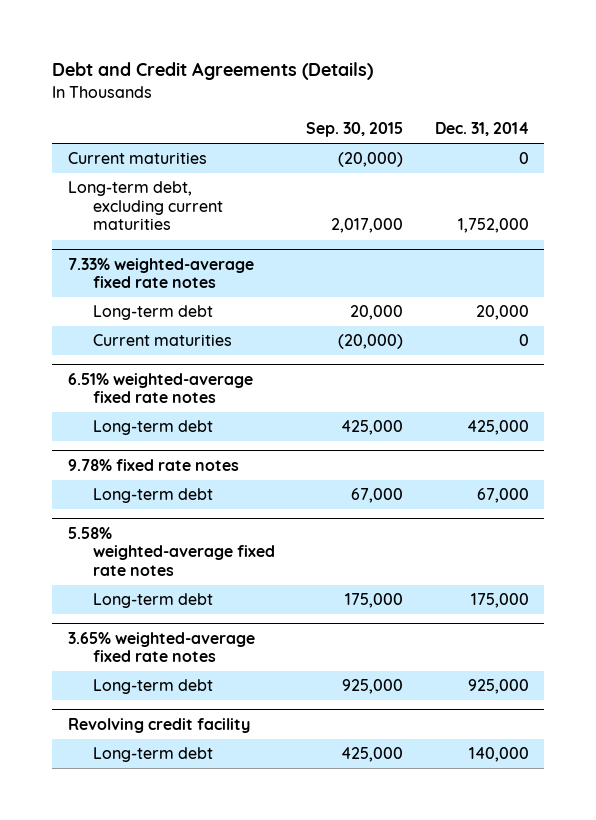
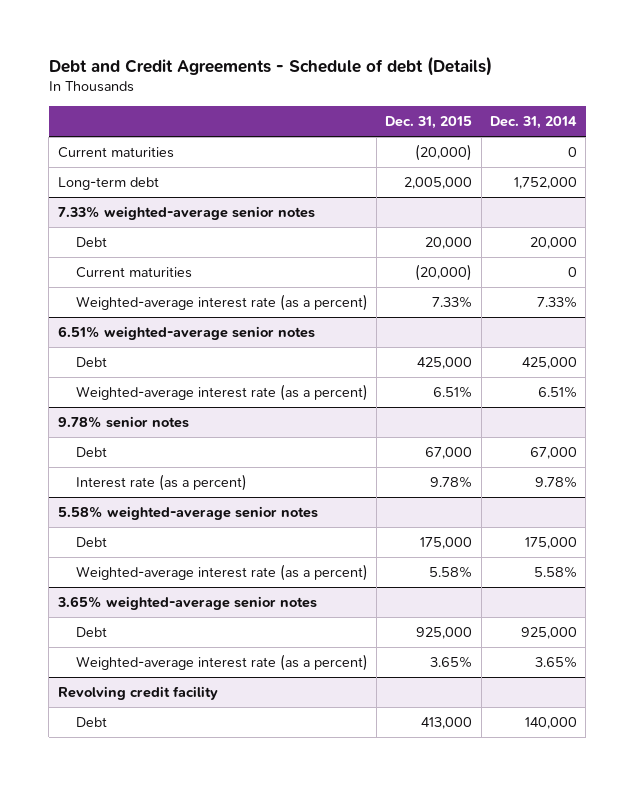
- Debt and Credit Agreements (Details)
+ Debt and Credit Agreements - Schedule of debt (Details)
- | Sep. 30, 2015 | Dec. 31, 2014
+ | Dec. 31, 2015 | Dec. 31, 2014
- Long-term debt, excluding current maturities | 2,017,000 | 1,752,000
- 7.33% weighted-average fixed rate notes
- Long-term debt | 20,000 | 20,000
+ Long-term debt | 2,005,000 | 1,752,000
+ 7.33% weighted-average senior notes
+ Debt | 20,000 | 20,000
- 6.51% weighted-average fixed rate notes
- Long-term debt | 425,000 | 425,000
- 9.78% fixed rate notes
- Long-term debt | 67,000 | 67,000
- 5.58% weighted-average fixed rate notes
- Long-term debt | 175,000 | 175,000
- 3.65% weighted-average fixed rate notes
- Long-term debt | 925,000 | 925,000
+ Weighted-average interest rate (as a percent) | 7.33% | 7.33%
+ 6.51% weighted-average senior notes
+ Debt | 425,000 | 425,000
+ Weighted-average interest rate (as a percent) | 6.51% | 6.51%
+ 9.78% senior notes
+ Debt | 67,000 | 67,000
+ Interest rate (as a percent) | 9.78% | 9.78%
+ 5.58% weighted-average senior notes
+ Debt | 175,000 | 175,000
+ Weighted-average interest rate (as a percent) | 5.58% | 5.58%
+ 3.65% weighted-average senior notes
+ Debt | 925,000 | 925,000
+ Weighted-average interest rate (as a percent) | 3.65% | 3.65%
@ Revolving credit facility
- Long-term debt | 425,000 | 140,000
+ Debt | 413,000 | 140,000

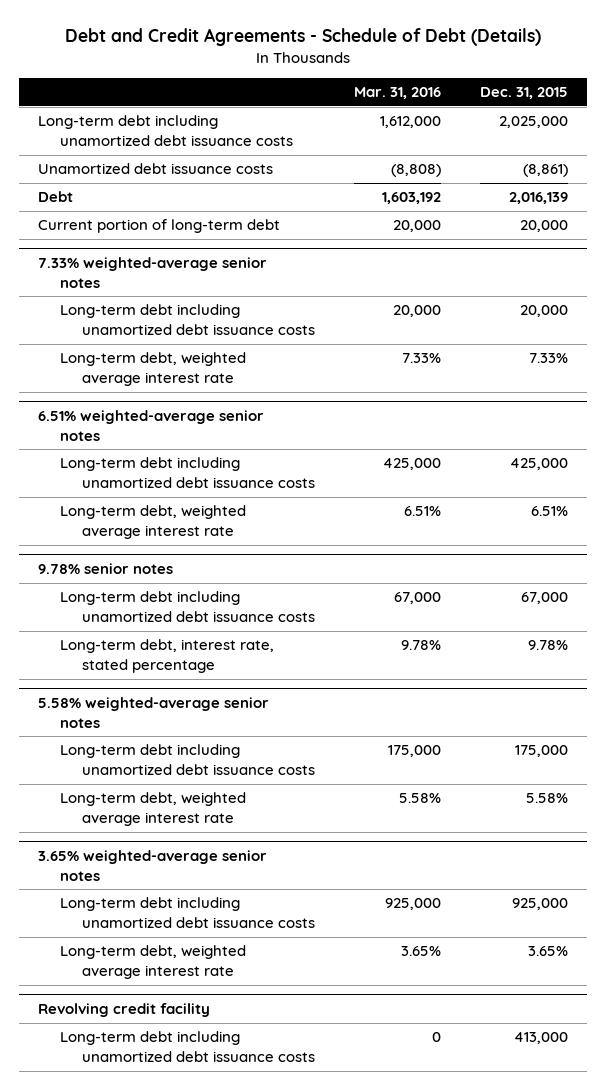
- Debt and Credit Agreements - Schedule of debt (Details)
+ Debt and Credit Agreements - Schedule of Debt (Details)
- | Dec. 31, 2015 | Dec. 31, 2014
+ | Mar. 31, 2016 | Dec. 31, 2015
- Current maturities | (20,000) | 0
- Long-term debt | 2,005,000 | 1,752,000
+ Long-term debt including unamortized debt issuance costs | 1,612,000 | 2,025,000
+ Unamortized debt issuance costs | (8,808) | (8,861)
+ Debt | 1,603,192 | 2,016,139
+ Current portion of long-term debt | 20,000 | 20,000
@ 7.33% weighted-average senior notes
- Debt | 20,000 | 20,000
- Current maturities | (20,000) | 0
- Weighted-average interest rate (as a percent) | 7.33% | 7.33%
+ Long-term debt including unamortized debt issuance costs | 20,000 | 20,000
+ Long-term debt, weighted average interest rate | 7.33% | 7.33%
@ 6.51% weighted-average senior notes
- Debt | 425,000 | 425,000
- Weighted-average interest rate (as a percent) | 6.51% | 6.51%
+ Long-term debt including unamortized debt issuance costs | 425,000 | 425,000
+ Long-term debt, weighted average interest rate | 6.51% | 6.51%
@ 9.78% senior notes
- Debt | 67,000 | 67,000
- Interest rate (as a percent) | 9.78% | 9.78%
+ Long-term debt including unamortized debt issuance costs | 67,000 | 67,000
+ Long-term debt, interest rate, stated percentage | 9.78% | 9.78%
@ 5.58% weighted-average senior notes
- Debt | 175,000 | 175,000
- Weighted-average interest rate (as a percent) | 5.58% | 5.58%
+ Long-term debt including unamortized debt issuance costs | 175,000 | 175,000
+ Long-term debt, weighted average interest rate | 5.58% | 5.58%
@ 3.65% weighted-average senior notes
- Debt | 925,000 | 925,000
- Weighted-average interest rate (as a percent) | 3.65% | 3.65%
+ Long-term debt including unamortized debt issuance costs | 925,000 | 925,000
+ Long-term debt, weighted average interest rate | 3.65% | 3.65%
@ Revolving credit facility
- Debt | 413,000 | 140,000
+ Long-term debt including unamortized debt issuance costs | 0 | 413,000

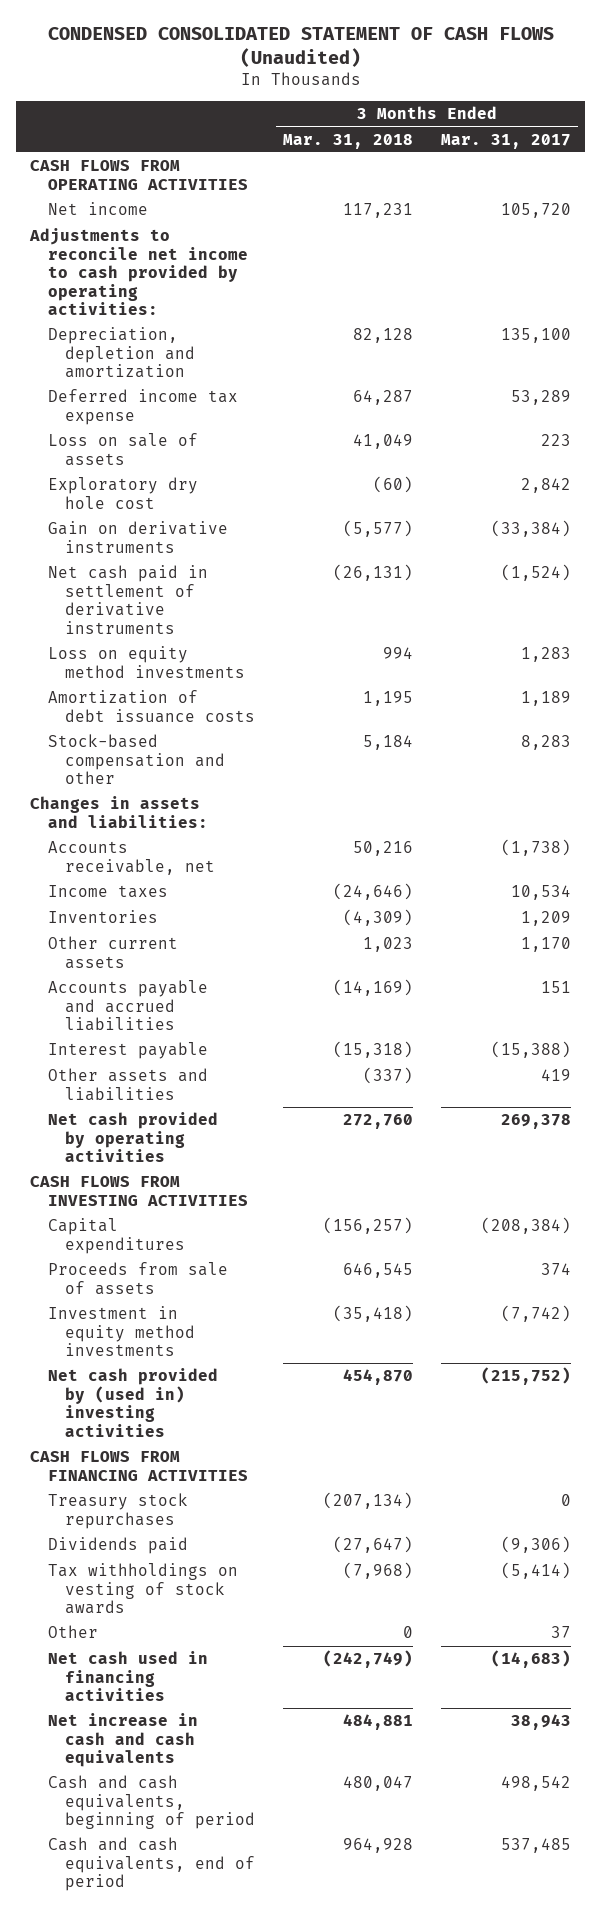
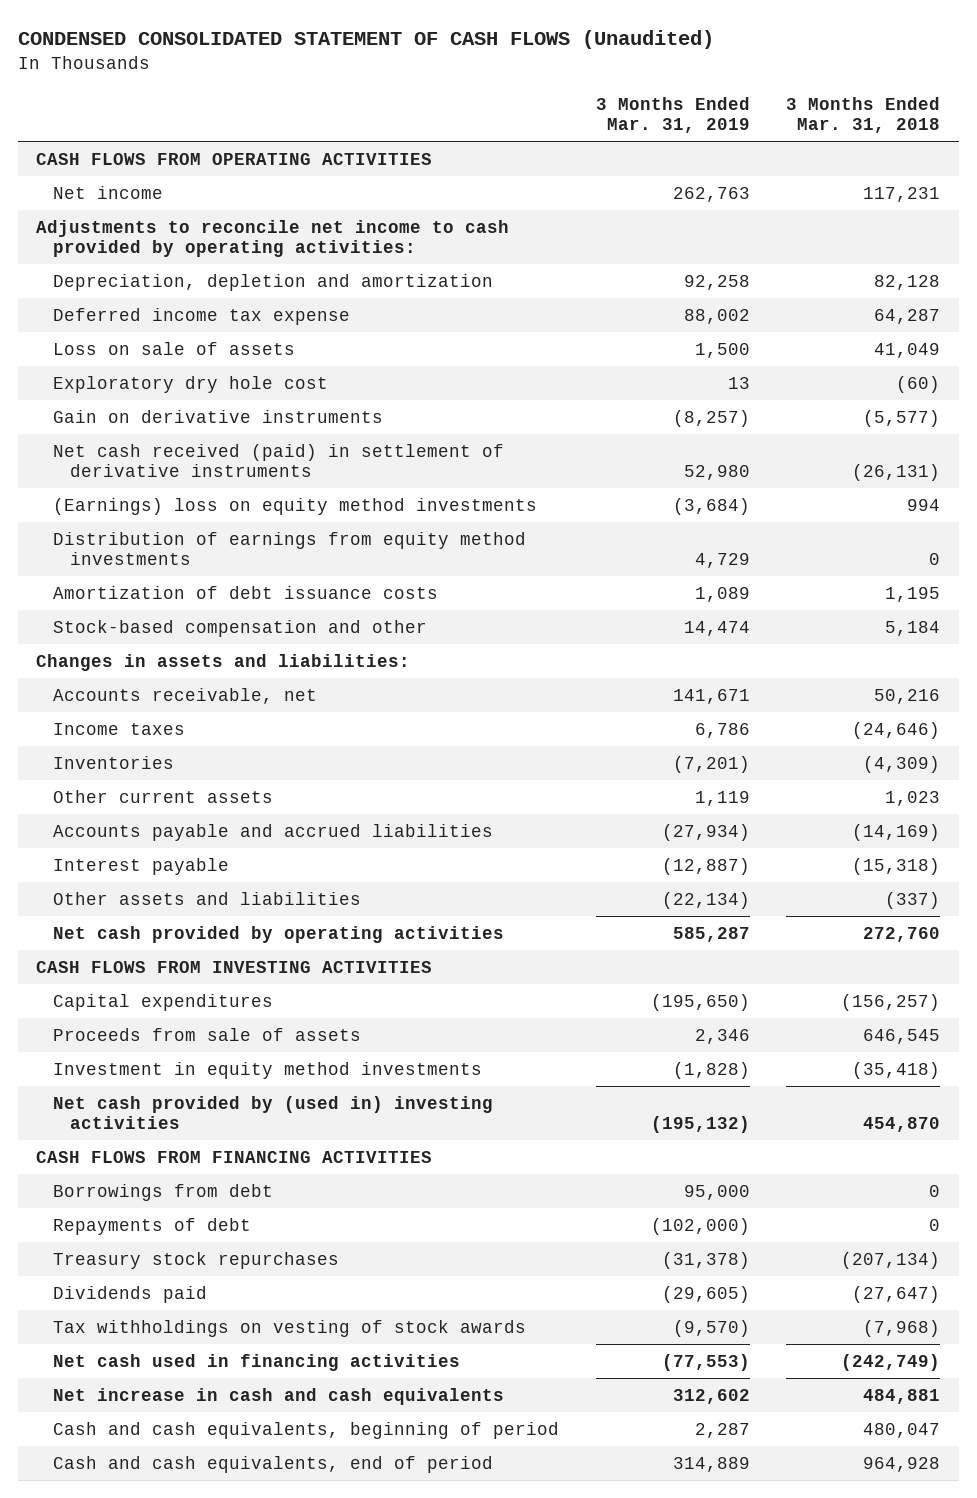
- | 3 Months Ended Mar. 31, 2018 | 3 Months Ended Mar. 31, 2017
+ | 3 Months Ended Mar. 31, 2019 | 3 Months Ended Mar. 31, 2018
- Net cash paid in settlement of derivative instruments | (26,131) | (1,524)
- Loss on equity method investments | 994 | 1,283
+ Net cash received (paid) in settlement of derivative instruments | 52,980 | (26,131)
+ (Earnings) loss on equity method investments | (3,684) | 994
+ Distribution of earnings from equity method investments | 4,729 | 0
+ Borrowings from debt | 95,000 | 0
+ Repayments of debt | (102,000) | 0
- Other | 0 | 37

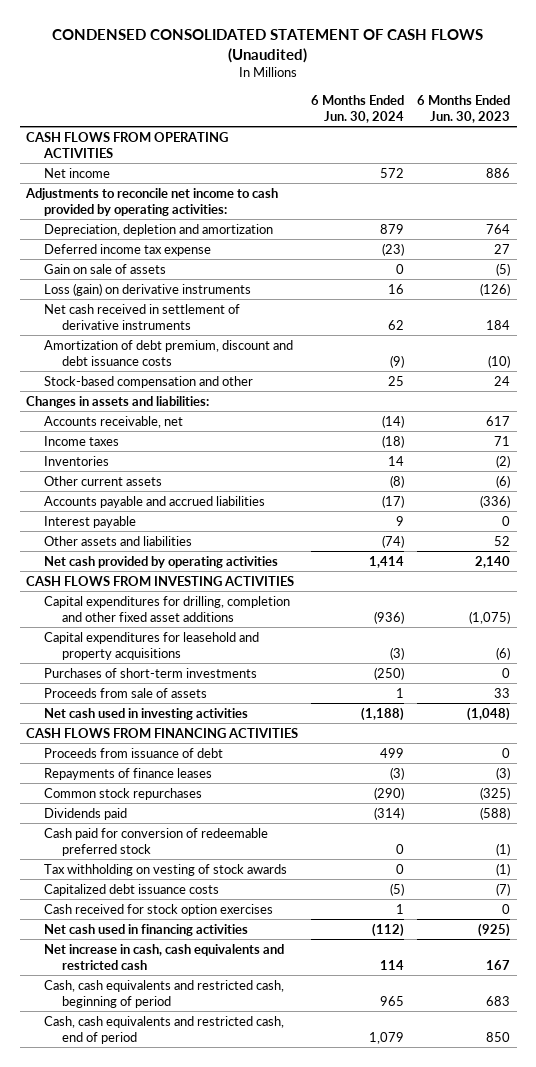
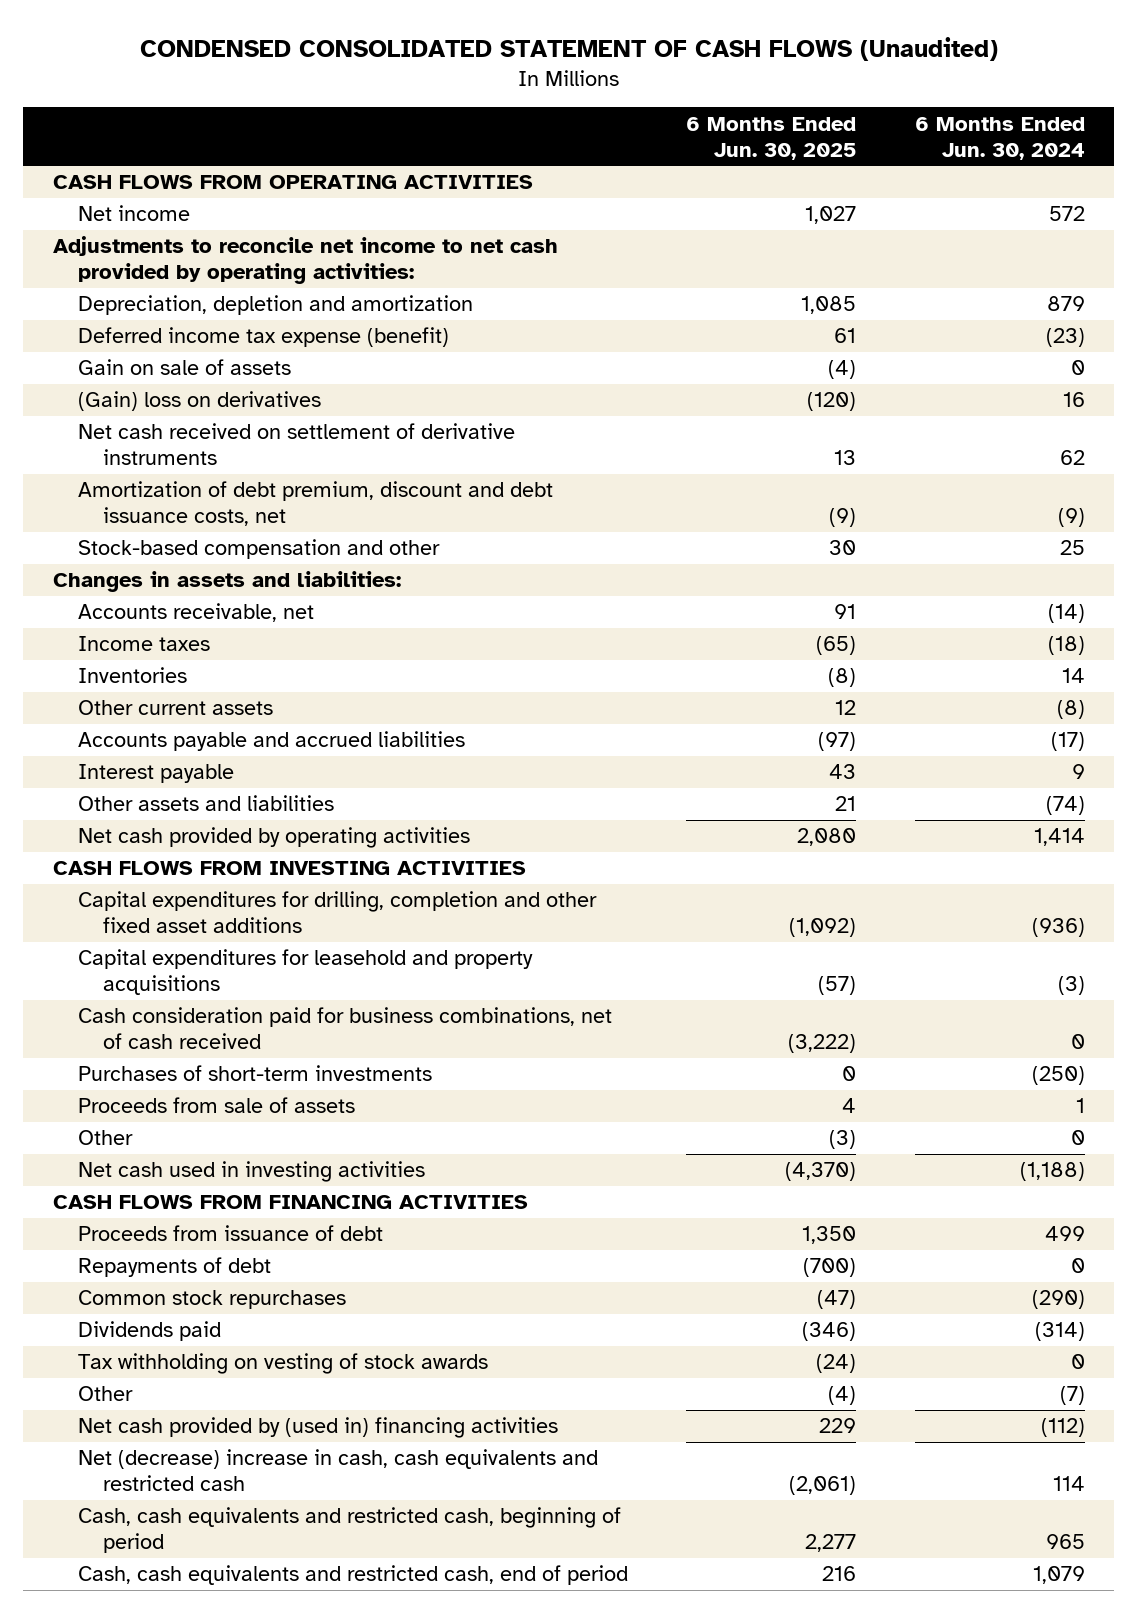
- | 6 Months Ended Jun. 30, 2024 | 6 Months Ended Jun. 30, 2023
+ | 6 Months Ended Jun. 30, 2025 | 6 Months Ended Jun. 30, 2024
- Adjustments to reconcile net income to cash provided by operating activities:
+ Adjustments to reconcile net income to net cash provided by operating activities:
- Deferred income tax expense | (23) | 27
+ Deferred income tax expense (benefit) | 61 | (23)
- Loss (gain) on derivative instruments | 16 | (126)
- Net cash received in settlement of derivative instruments | 62 | 184
- Amortization of debt premium, discount and debt issuance costs | (9) | (10)
+ (Gain) loss on derivatives | (120) | 16
+ Net cash received on settlement of derivative instruments | 13 | 62
+ Amortization of debt premium, discount and debt issuance costs, net | (9) | (9)
+ Cash consideration paid for business combinations, net of cash received | (3,222) | 0
+ Other | (3) | 0
- Repayments of finance leases | (3) | (3)
+ Repayments of debt | (700) | 0
- Cash paid for conversion of redeemable preferred stock | 0 | (1)
- Capitalized debt issuance costs | (5) | (7)
- Cash received for stock option exercises | 1 | 0
- Net cash used in financing activities | (112) | (925)
- Net increase in cash, cash equivalents and restricted cash | 114 | 167
+ Other | (4) | (7)
+ Net cash provided by (used in) financing activities | 229 | (112)
+ Net (decrease) increase in cash, cash equivalents and restricted cash | (2,061) | 114

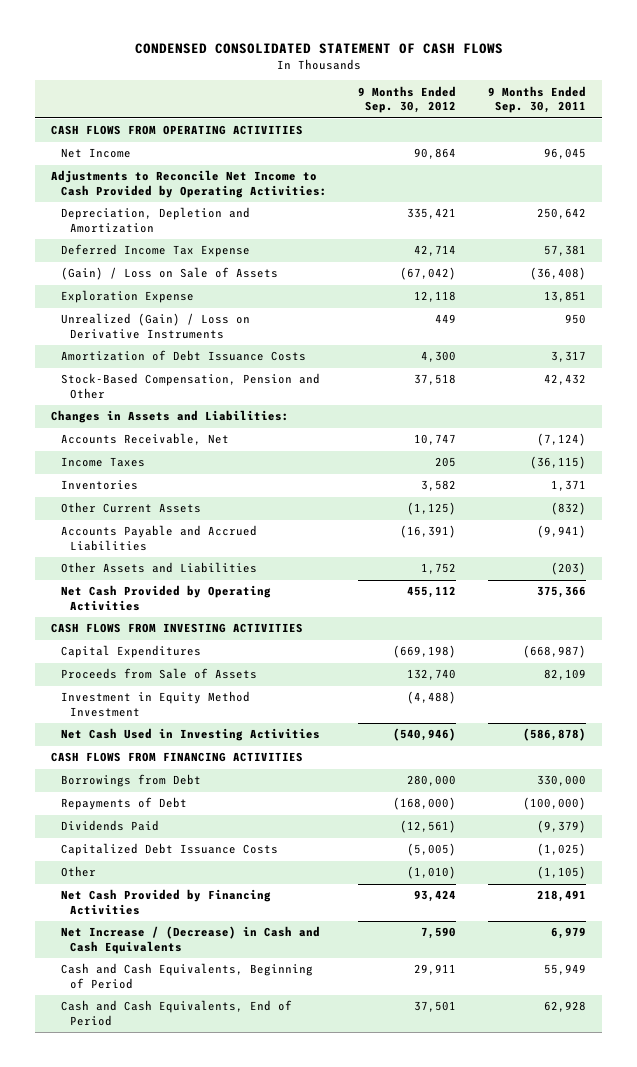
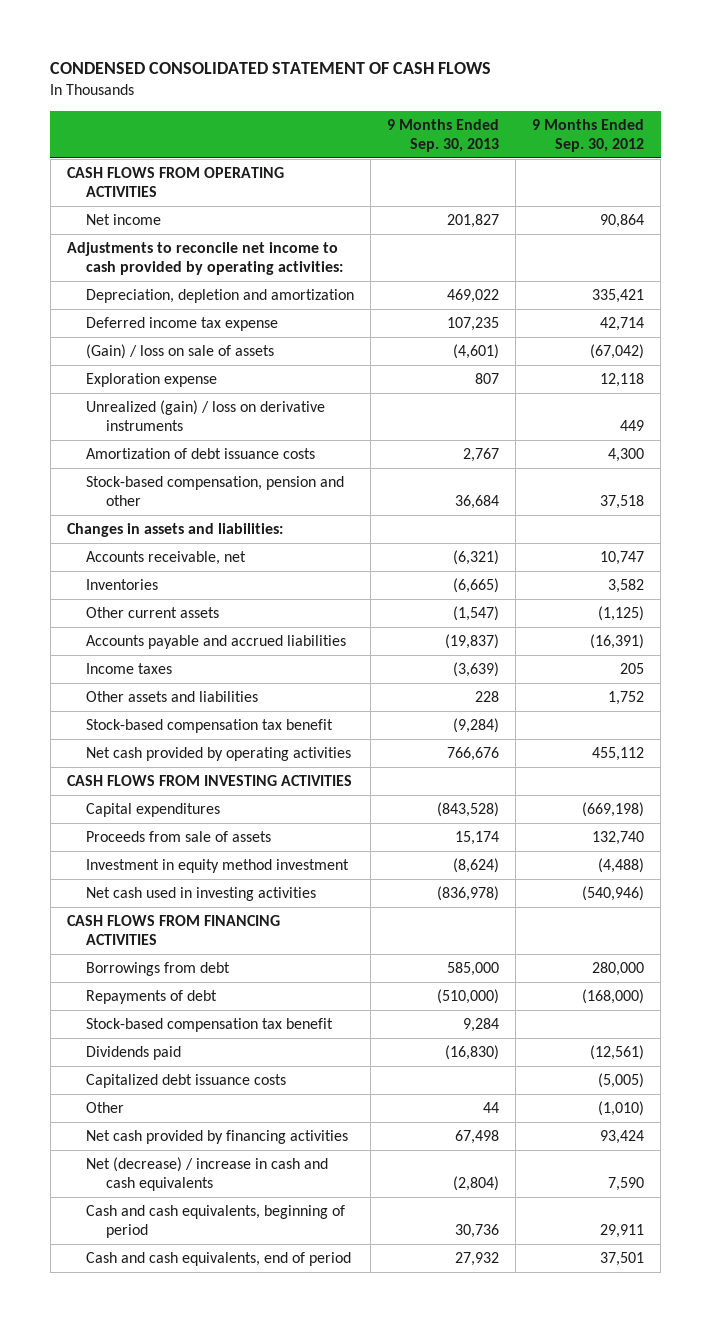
- | 9 Months Ended Sep. 30, 2012 | 9 Months Ended Sep. 30, 2011
+ | 9 Months Ended Sep. 30, 2013 | 9 Months Ended Sep. 30, 2012
- Net Income | 90,864 | 96,045
- Adjustments to Reconcile Net Income to Cash Provided by Operating Activities:
- Depreciation, Depletion and Amortization | 335,421 | 250,642
- Deferred Income Tax Expense | 42,714 | 57,381
- (Gain) / Loss on Sale of Assets | (67,042) | (36,408)
- Exploration Expense | 12,118 | 13,851
- Unrealized (Gain) / Loss on Derivative Instruments | 449 | 950
- Amortization of Debt Issuance Costs | 4,300 | 3,317
- Stock-Based Compensation, Pension and Other | 37,518 | 42,432
- Changes in Assets and Liabilities:
- Accounts Receivable, Net | 10,747 | (7,124)
- Income Taxes | 205 | (36,115)
+ Net income | 201,827 | 90,864
+ Adjustments to reconcile net income to cash provided by operating activities:
+ Depreciation, depletion and amortization | 469,022 | 335,421
+ Deferred income tax expense | 107,235 | 42,714
+ (Gain) / loss on sale of assets | (4,601) | (67,042)
+ Exploration expense | 807 | 12,118
+ Unrealized (gain) / loss on derivative instruments | | 449
+ Amortization of debt issuance costs | 2,767 | 4,300
+ Stock-based compensation, pension and other | 36,684 | 37,518
+ Changes in assets and liabilities:
+ Accounts receivable, net | (6,321) | 10,747
- Other Current Assets | (1,125) | (832)
- Accounts Payable and Accrued Liabilities | (16,391) | (9,941)
- Other Assets and Liabilities | 1,752 | (203)
- Net Cash Provided by Operating Activities | 455,112 | 375,366
+ Other current assets | (1,547) | (1,125)
+ Accounts payable and accrued liabilities | (19,837) | (16,391)
+ Income taxes | (3,639) | 205
+ Other assets and liabilities | 228 | 1,752
+ Stock-based compensation tax benefit | (9,284) |
+ Net cash provided by operating activities | 766,676 | 455,112
- Capital Expenditures | (669,198) | (668,987)
- Proceeds from Sale of Assets | 132,740 | 82,109
- Investment in Equity Method Investment | (4,488) |
- Net Cash Used in Investing Activities | (540,946) | (586,878)
+ Capital expenditures | (843,528) | (669,198)
+ Proceeds from sale of assets | 15,174 | 132,740
+ Investment in equity method investment | (8,624) | (4,488)
+ Net cash used in investing activities | (836,978) | (540,946)
- Borrowings from Debt | 280,000 | 330,000
- Repayments of Debt | (168,000) | (100,000)
- Dividends Paid | (12,561) | (9,379)
- Capitalized Debt Issuance Costs | (5,005) | (1,025)
+ Borrowings from debt | 585,000 | 280,000
+ Repayments of debt | (510,000) | (168,000)
+ Stock-based compensation tax benefit | 9,284 |
+ Dividends paid | (16,830) | (12,561)
+ Capitalized debt issuance costs | | (5,005)
- Net Cash Provided by Financing Activities | 93,424 | 218,491
- Net Increase / (Decrease) in Cash and Cash Equivalents | 7,590 | 6,979
- Cash and Cash Equivalents, Beginning of Period | 29,911 | 55,949
- Cash and Cash Equivalents, End of Period | 37,501 | 62,928
+ Net cash provided by financing activities | 67,498 | 93,424
+ Net (decrease) / increase in cash and cash equivalents | (2,804) | 7,590
+ Cash and cash equivalents, beginning of period | 30,736 | 29,911
+ Cash and cash equivalents, end of period | 27,932 | 37,501

